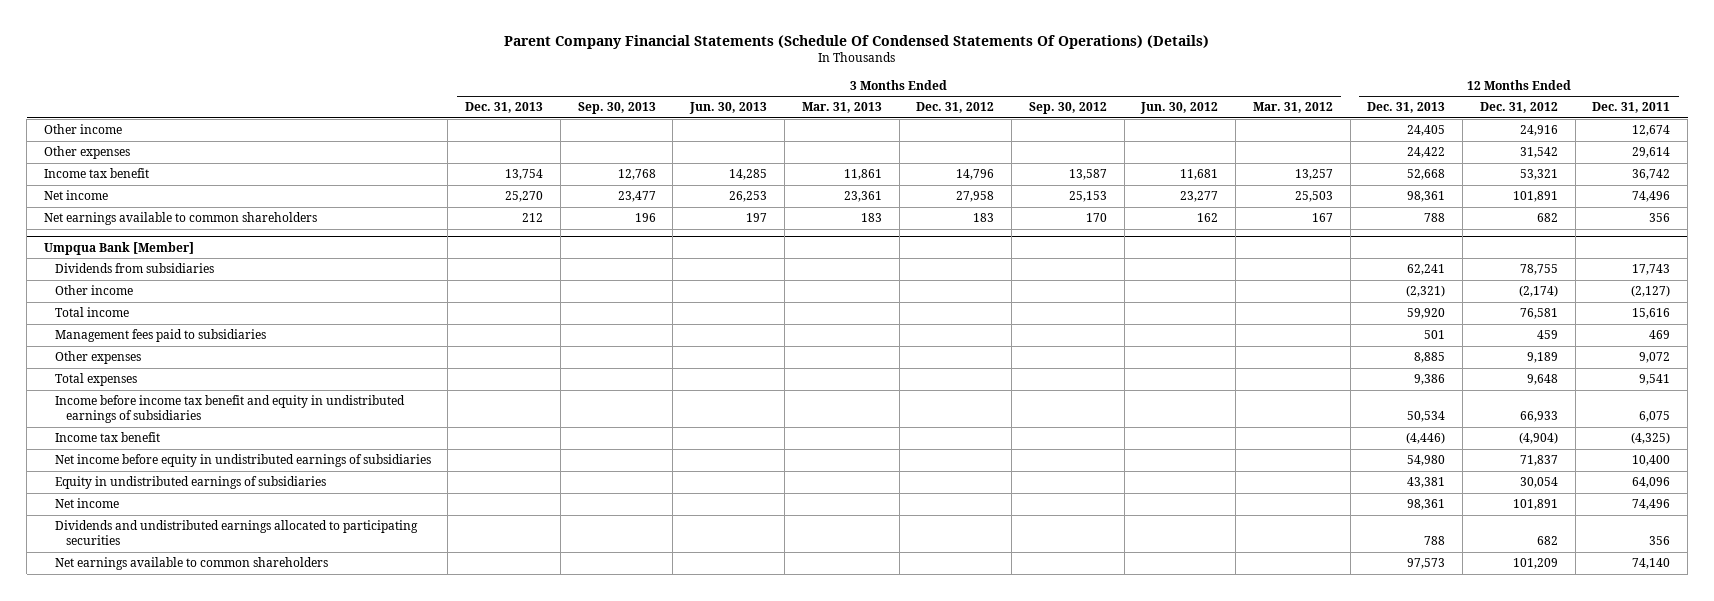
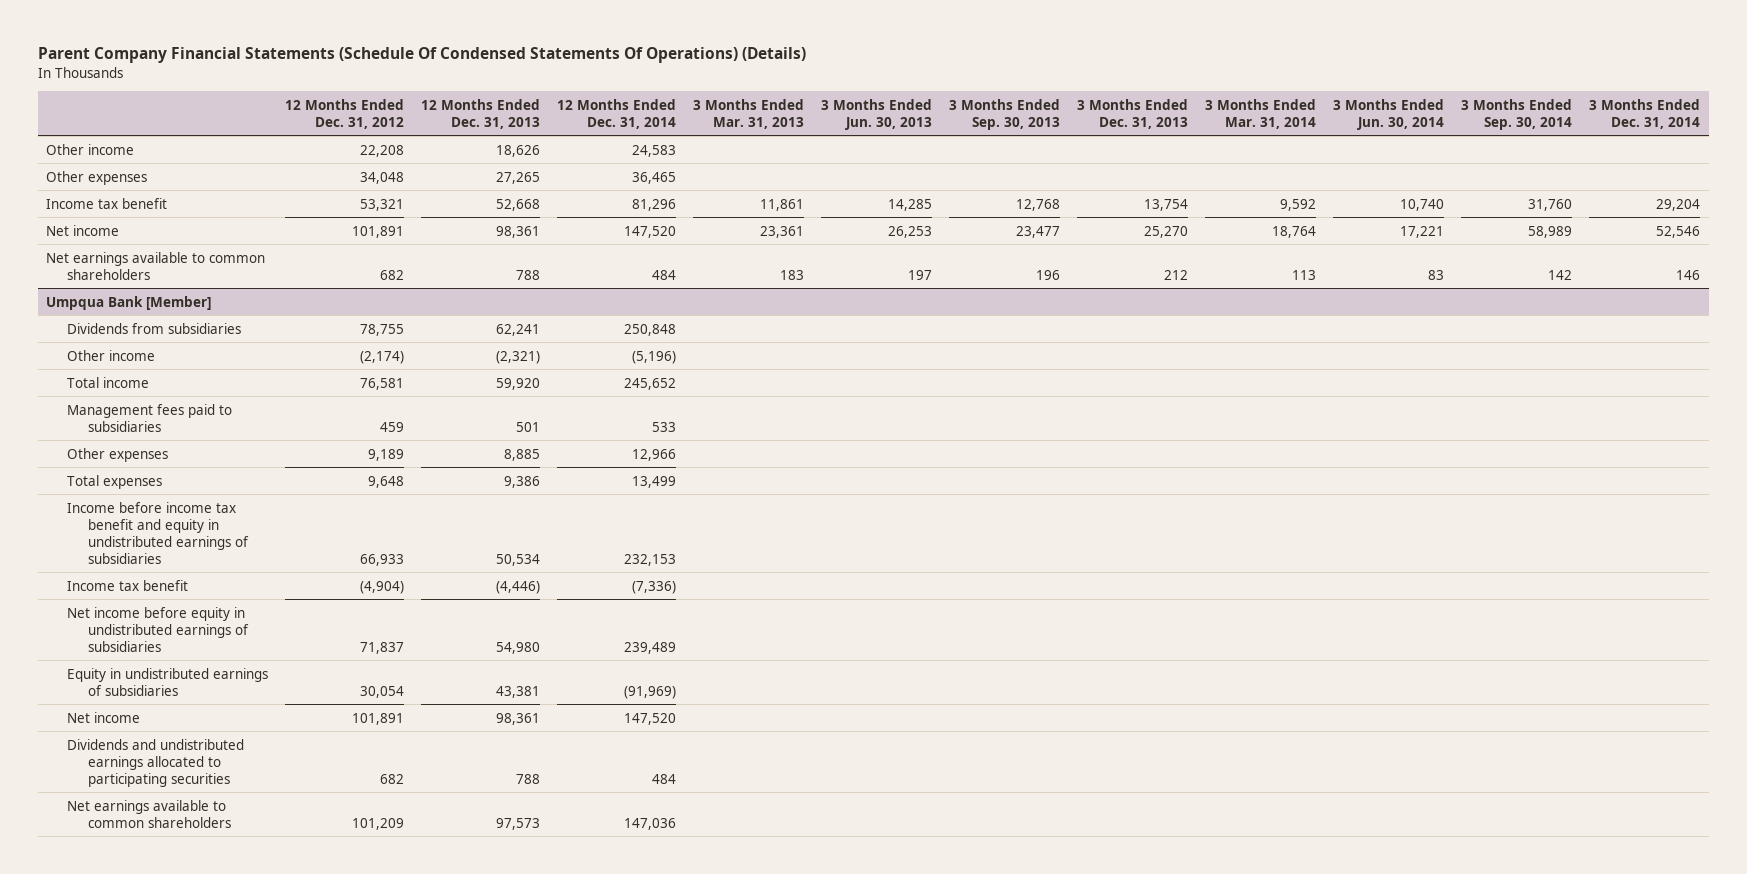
- | 3 Months Ended Dec. 31, 2013 | 3 Months Ended Sep. 30, 2013 | 3 Months Ended Jun. 30, 2013 | 3 Months Ended Mar. 31, 2013 | 3 Months Ended Dec. 31, 2012 | 3 Months Ended Sep. 30, 2012 | 3 Months Ended Jun. 30, 2012 | 3 Months Ended Mar. 31, 2012 | 12 Months Ended Dec. 31, 2013 | 12 Months Ended Dec. 31, 2012 | 12 Months Ended Dec. 31, 2011
+ | 12 Months Ended Dec. 31, 2012 | 12 Months Ended Dec. 31, 2013 | 12 Months Ended Dec. 31, 2014 | 3 Months Ended Mar. 31, 2013 | 3 Months Ended Jun. 30, 2013 | 3 Months Ended Sep. 30, 2013 | 3 Months Ended Dec. 31, 2013 | 3 Months Ended Mar. 31, 2014 | 3 Months Ended Jun. 30, 2014 | 3 Months Ended Sep. 30, 2014 | 3 Months Ended Dec. 31, 2014
- Other income | | | | | | | | | 24,405 | 24,916 | 12,674
- Other expenses | | | | | | | | | 24,422 | 31,542 | 29,614
+ Other income | 22,208 | 18,626 | 24,583 | | | | | | | |
+ Other expenses | 34,048 | 27,265 | 36,465 | | | | | | | |

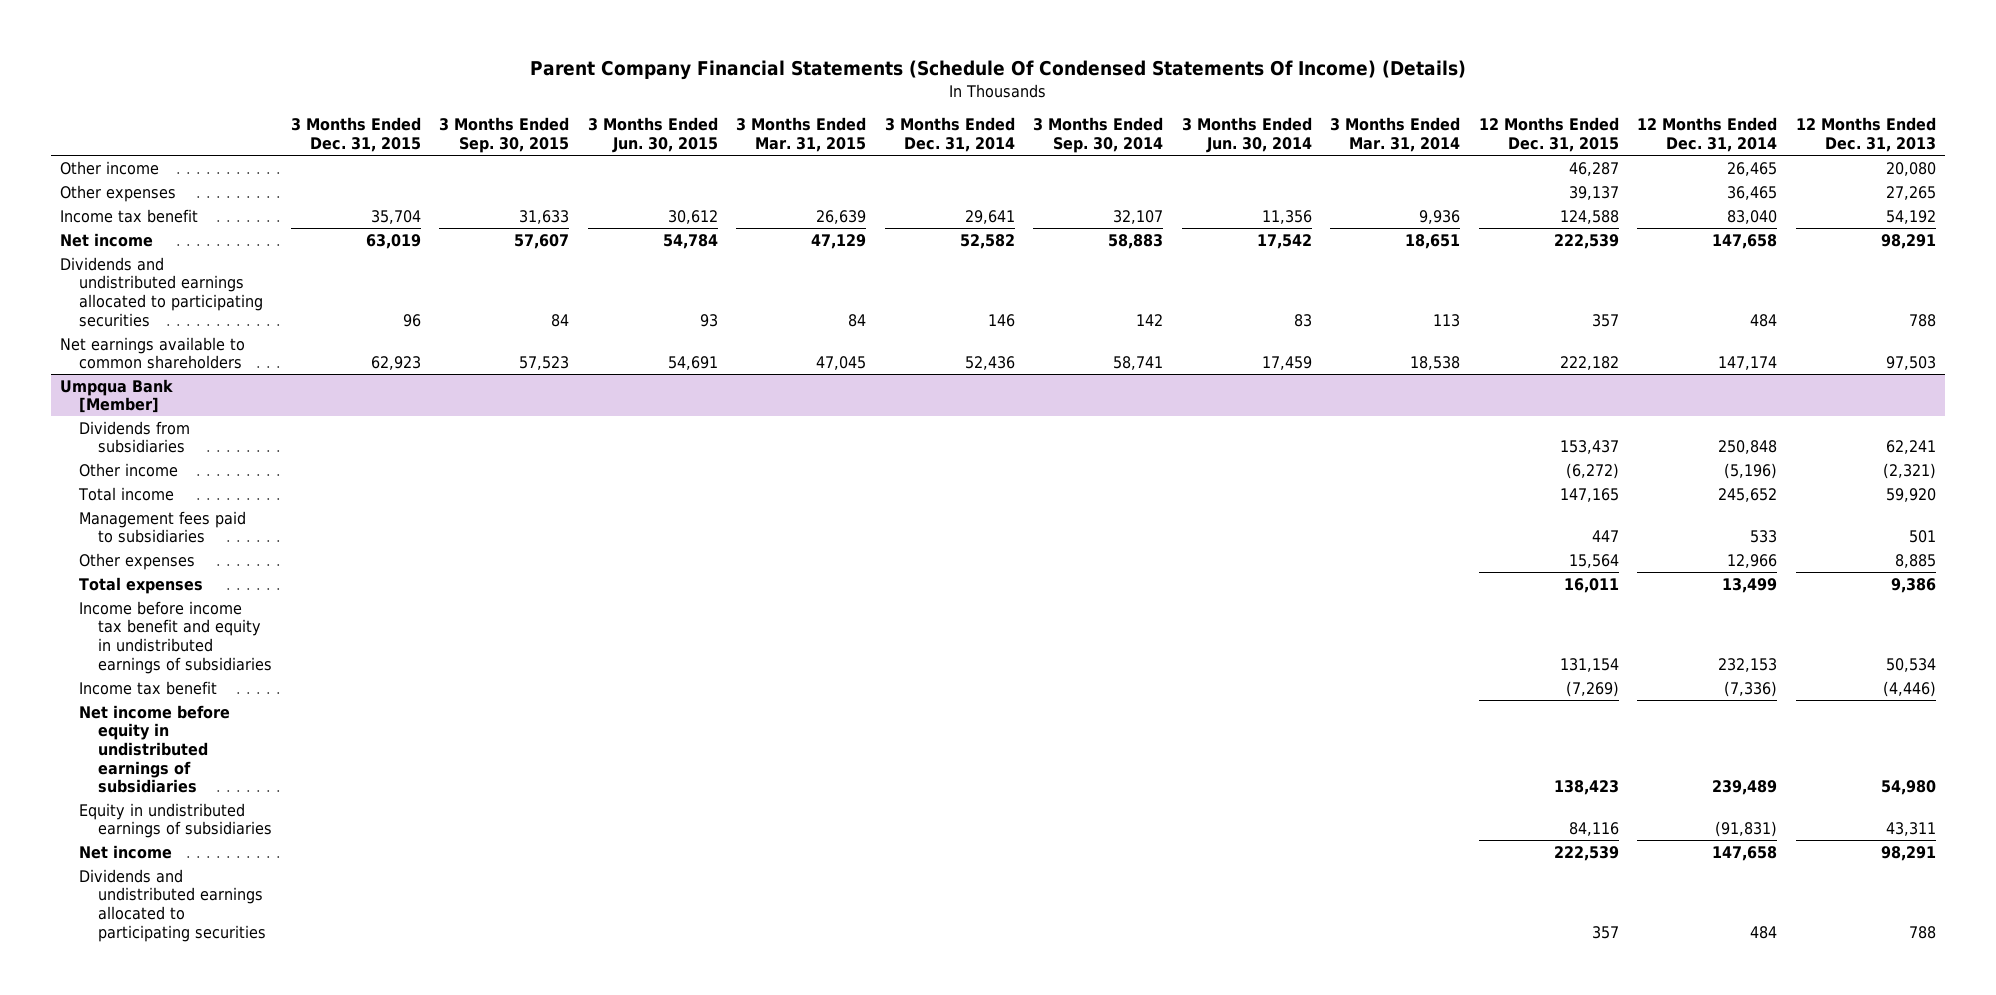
- Parent Company Financial Statements (Schedule Of Condensed Statements Of Operations) (Details)
+ Parent Company Financial Statements (Schedule Of Condensed Statements Of Income) (Details)
- | 12 Months Ended Dec. 31, 2012 | 12 Months Ended Dec. 31, 2013 | 12 Months Ended Dec. 31, 2014 | 3 Months Ended Mar. 31, 2013 | 3 Months Ended Jun. 30, 2013 | 3 Months Ended Sep. 30, 2013 | 3 Months Ended Dec. 31, 2013 | 3 Months Ended Mar. 31, 2014 | 3 Months Ended Jun. 30, 2014 | 3 Months Ended Sep. 30, 2014 | 3 Months Ended Dec. 31, 2014
+ | 3 Months Ended Dec. 31, 2015 | 3 Months Ended Sep. 30, 2015 | 3 Months Ended Jun. 30, 2015 | 3 Months Ended Mar. 31, 2015 | 3 Months Ended Dec. 31, 2014 | 3 Months Ended Sep. 30, 2014 | 3 Months Ended Jun. 30, 2014 | 3 Months Ended Mar. 31, 2014 | 12 Months Ended Dec. 31, 2015 | 12 Months Ended Dec. 31, 2014 | 12 Months Ended Dec. 31, 2013
- Other income | 22,208 | 18,626 | 24,583 | | | | | | | |
+ Other income | | | | | | | | | 46,287 | 26,465 | 20,080
- Income tax benefit | 53,321 | 52,668 | 81,296 | 11,861 | 14,285 | 12,768 | 13,754 | 9,592 | 10,740 | 31,760 | 29,204
- Net income | 101,891 | 98,361 | 147,520 | 23,361 | 26,253 | 23,477 | 25,270 | 18,764 | 17,221 | 58,989 | 52,546
- Net earnings available to common shareholders | 682 | 788 | 484 | 183 | 197 | 196 | 212 | 113 | 83 | 142 | 146
+ Income tax benefit | 35,704 | 31,633 | 30,612 | 26,639 | 29,641 | 32,107 | 11,356 | 9,936 | 124,588 | 83,040 | 54,192
+ Net income | 63,019 | 57,607 | 54,784 | 47,129 | 52,582 | 58,883 | 17,542 | 18,651 | 222,539 | 147,658 | 98,291
+ Dividends and undistributed earnings allocated to participating securities | 96 | 84 | 93 | 84 | 146 | 142 | 83 | 113 | 357 | 484 | 788
+ Net earnings available to common shareholders | 62,923 | 57,523 | 54,691 | 47,045 | 52,436 | 58,741 | 17,459 | 18,538 | 222,182 | 147,174 | 97,503
@ Umpqua Bank [Member]
- Equity in undistributed earnings of subsidiaries | 30,054 | 43,381 | (91,969) | | | | | | | |
- Net income | 101,891 | 98,361 | 147,520 | | | | | | | |
+ Equity in undistributed earnings of subsidiaries | | | | | | | | | 84,116 | (91,831) | 43,311
+ Net income | | | | | | | | | 222,539 | 147,658 | 98,291
- Net earnings available to common shareholders | 101,209 | 97,573 | 147,036 | | | | | | | |

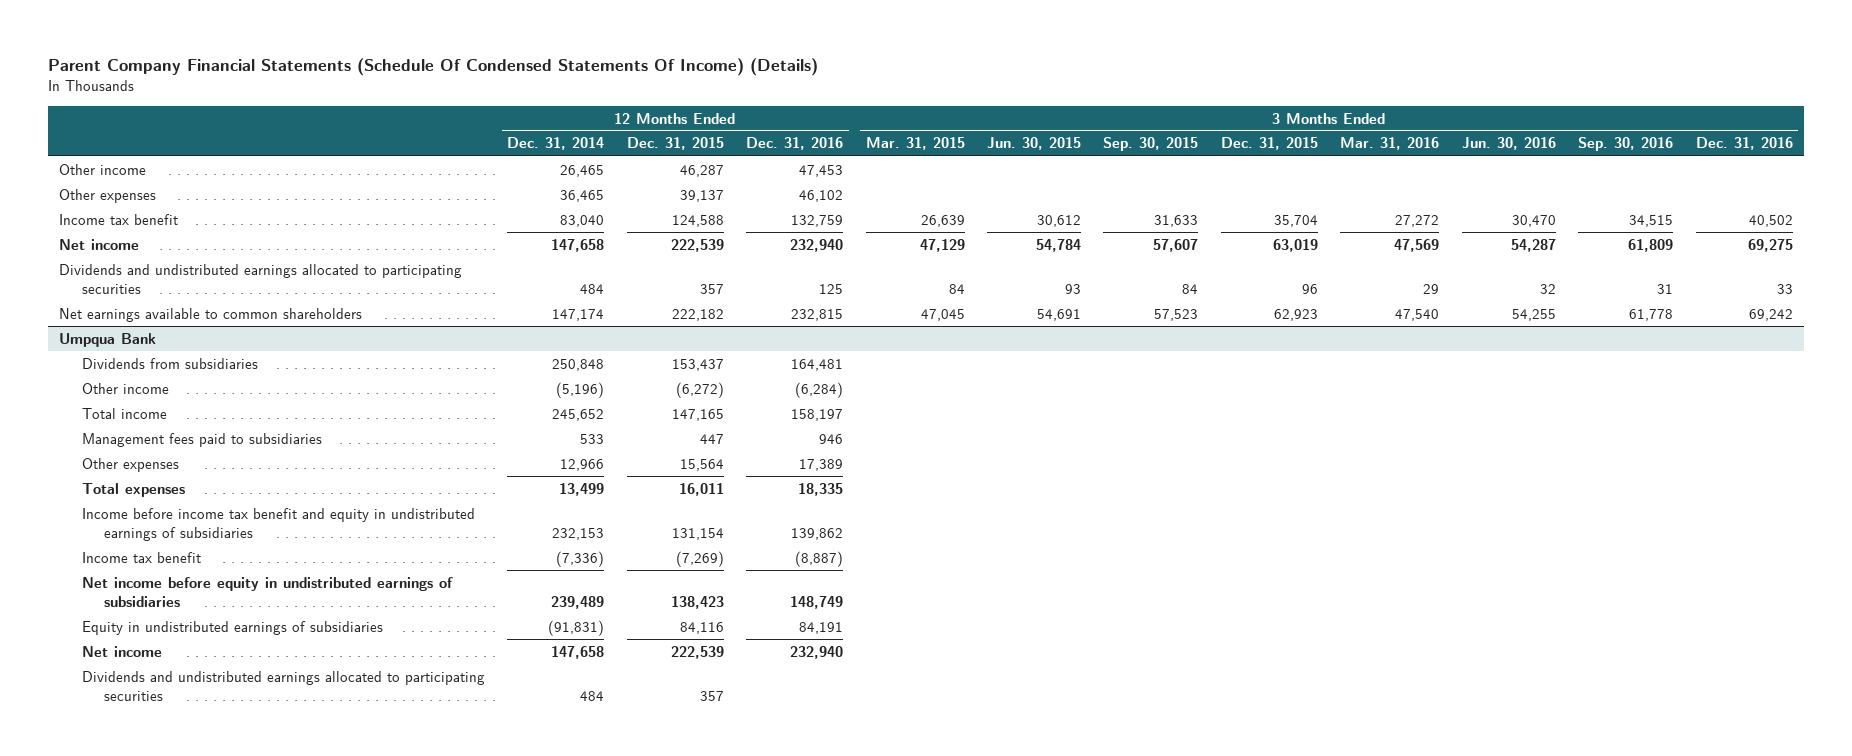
- | 3 Months Ended Dec. 31, 2015 | 3 Months Ended Sep. 30, 2015 | 3 Months Ended Jun. 30, 2015 | 3 Months Ended Mar. 31, 2015 | 3 Months Ended Dec. 31, 2014 | 3 Months Ended Sep. 30, 2014 | 3 Months Ended Jun. 30, 2014 | 3 Months Ended Mar. 31, 2014 | 12 Months Ended Dec. 31, 2015 | 12 Months Ended Dec. 31, 2014 | 12 Months Ended Dec. 31, 2013
+ | 12 Months Ended Dec. 31, 2014 | 12 Months Ended Dec. 31, 2015 | 12 Months Ended Dec. 31, 2016 | 3 Months Ended Mar. 31, 2015 | 3 Months Ended Jun. 30, 2015 | 3 Months Ended Sep. 30, 2015 | 3 Months Ended Dec. 31, 2015 | 3 Months Ended Mar. 31, 2016 | 3 Months Ended Jun. 30, 2016 | 3 Months Ended Sep. 30, 2016 | 3 Months Ended Dec. 31, 2016
- Umpqua Bank [Member]
+ Umpqua Bank

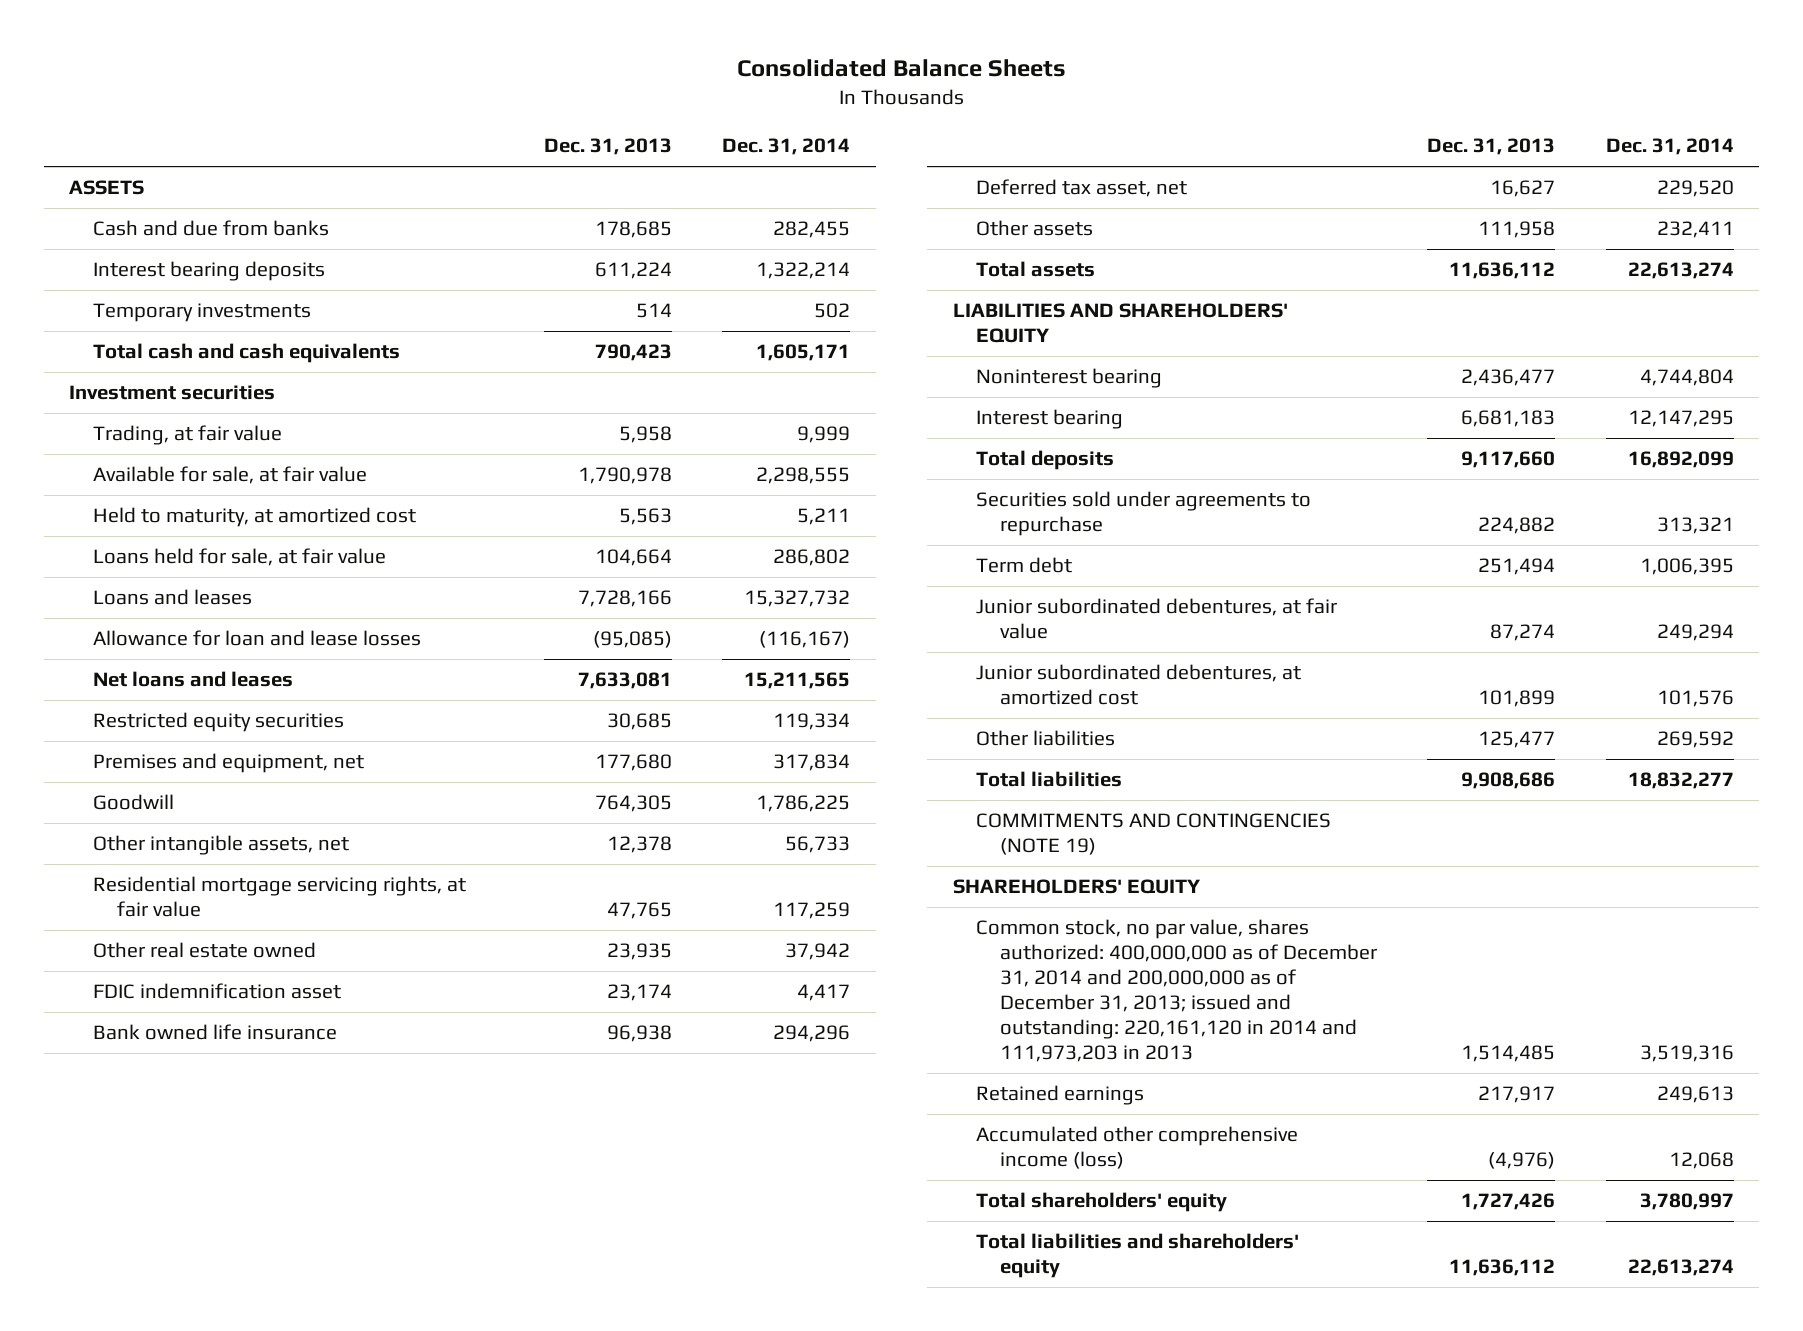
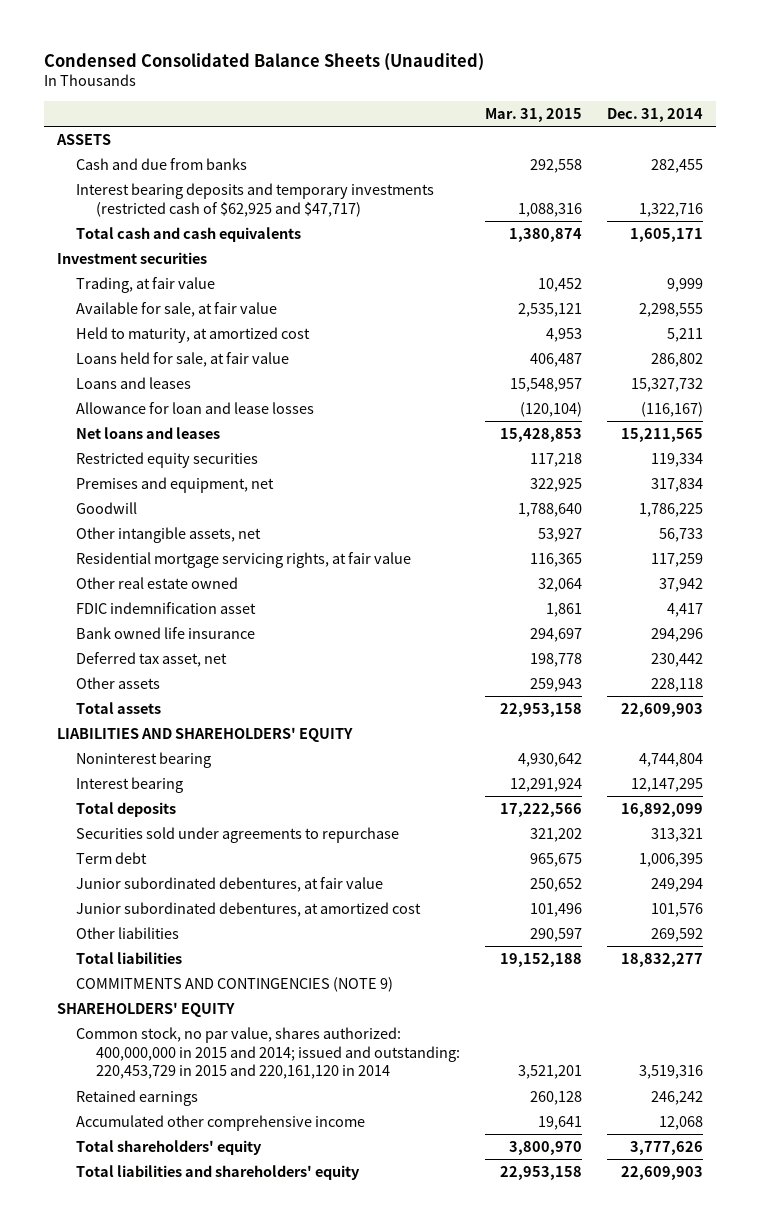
- Consolidated Balance Sheets
+ Condensed Consolidated Balance Sheets (Unaudited)
- | Dec. 31, 2013 | Dec. 31, 2014
+ | Mar. 31, 2015 | Dec. 31, 2014
- Interest bearing deposits | 611,224 | 1,322,214
- Temporary investments | 514 | 502
+ Interest bearing deposits and temporary investments (restricted cash of $62,925 and $47,717) | 1,088,316 | 1,322,716
- Deferred tax asset, net | 16,627 | 229,520
- Other assets | 111,958 | 232,411
- Total assets | 11,636,112 | 22,613,274
+ Deferred tax asset, net | 198,778 | 230,442
+ Other assets | 259,943 | 228,118
+ Total assets | 22,953,158 | 22,609,903
- COMMITMENTS AND CONTINGENCIES (NOTE 19)
+ COMMITMENTS AND CONTINGENCIES (NOTE 9)
- Common stock, no par value, shares authorized: 400,000,000 as of December 31, 2014 and 200,000,000 as of December 31, 2013; issued and outstanding: 220,161,120 in 2014 and 111,973,203 in 2013 | 1,514,485 | 3,519,316
- Retained earnings | 217,917 | 249,613
- Accumulated other comprehensive income (loss) | (4,976) | 12,068
- Total shareholders' equity | 1,727,426 | 3,780,997
- Total liabilities and shareholders' equity | 11,636,112 | 22,613,274
+ Common stock, no par value, shares authorized: 400,000,000 in 2015 and 2014; issued and outstanding: 220,453,729 in 2015 and 220,161,120 in 2014 | 3,521,201 | 3,519,316
+ Retained earnings | 260,128 | 246,242
+ Accumulated other comprehensive income | 19,641 | 12,068
+ Total shareholders' equity | 3,800,970 | 3,777,626
+ Total liabilities and shareholders' equity | 22,953,158 | 22,609,903

